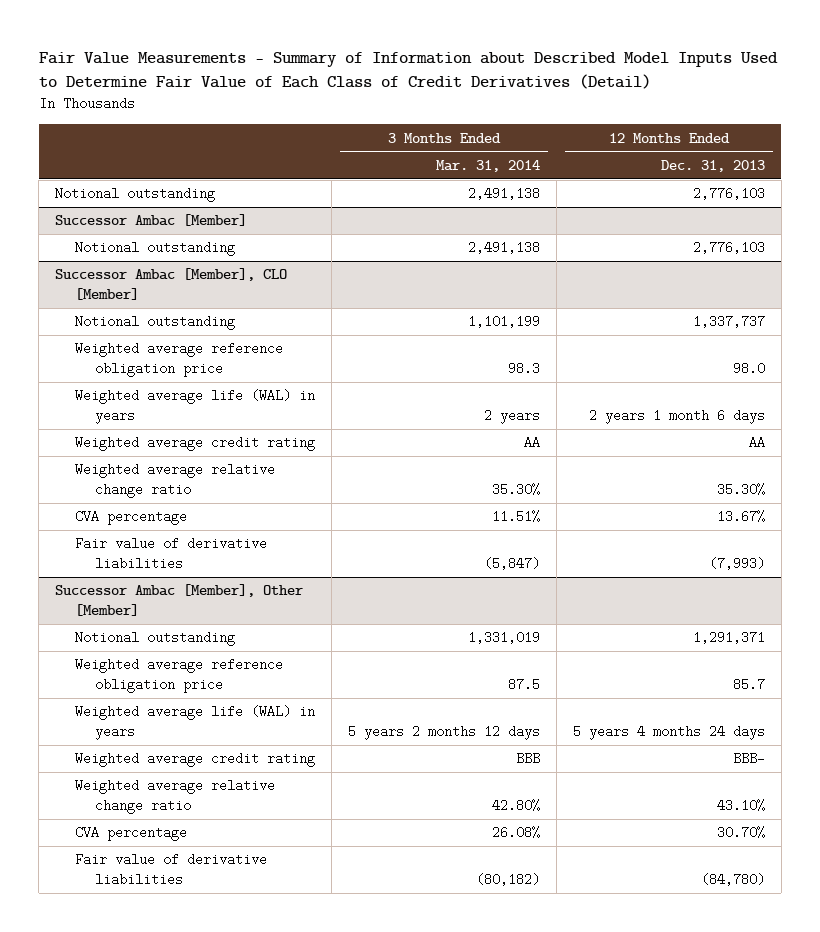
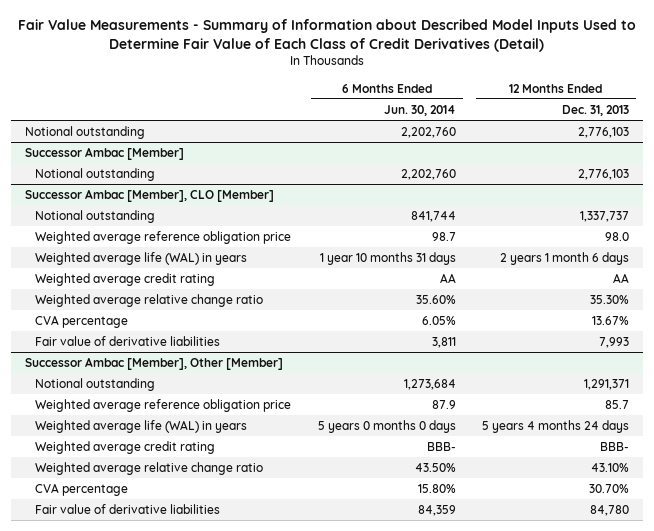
- | 3 Months Ended Mar. 31, 2014 | 12 Months Ended Dec. 31, 2013
+ | 6 Months Ended Jun. 30, 2014 | 12 Months Ended Dec. 31, 2013
@ Successor Ambac [Member], CLO [Member]
- Fair value of derivative liabilities | (5,847) | (7,993)
+ Fair value of derivative liabilities | 3,811 | 7,993
@ Successor Ambac [Member], Other [Member]
- Fair value of derivative liabilities | (80,182) | (84,780)
+ Fair value of derivative liabilities | 84,359 | 84,780

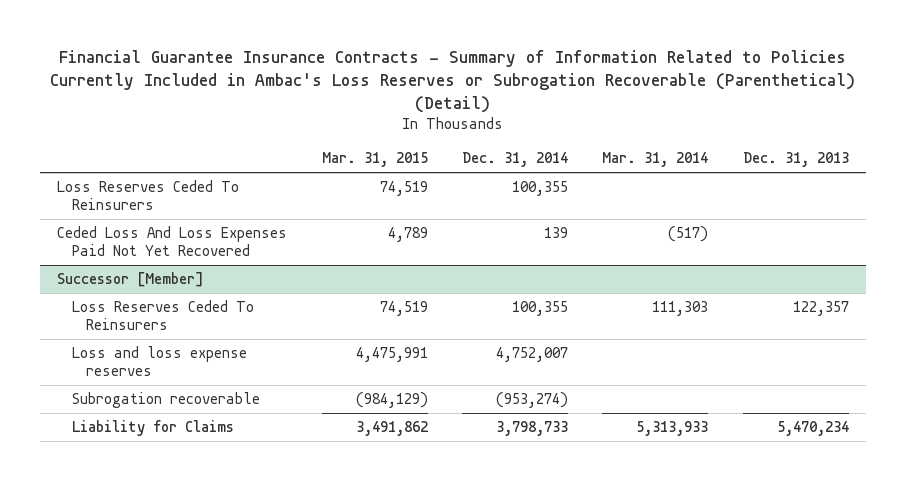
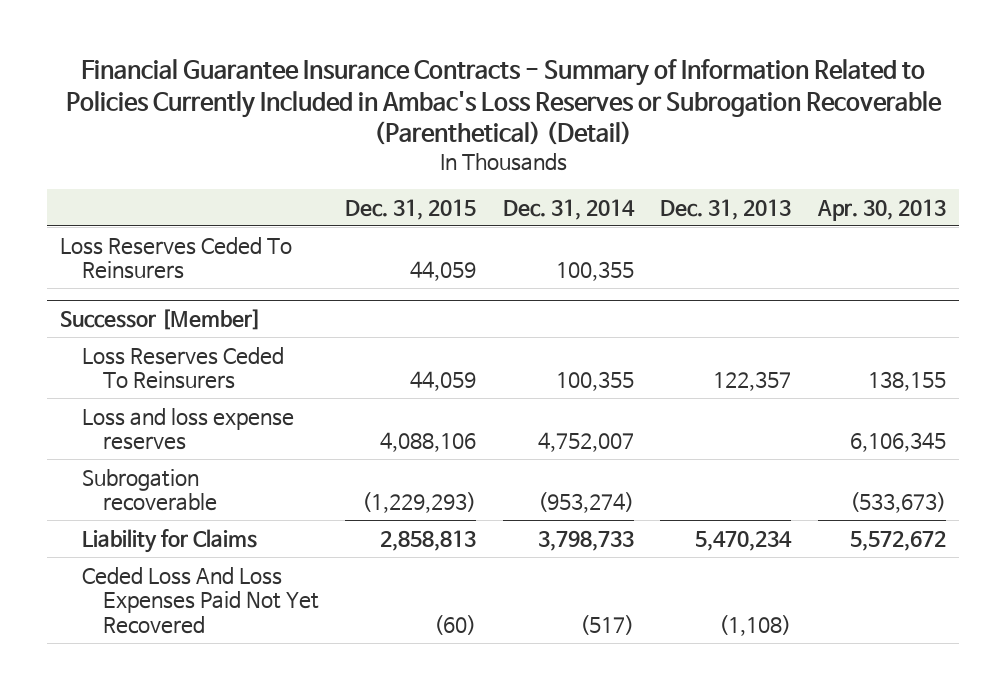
- | Mar. 31, 2015 | Dec. 31, 2014 | Mar. 31, 2014 | Dec. 31, 2013
+ | Dec. 31, 2015 | Dec. 31, 2014 | Dec. 31, 2013 | Apr. 30, 2013
- Ceded Loss And Loss Expenses Paid Not Yet Recovered | 4,789 | 139 | (517) |
@ Successor [Member]
+ Ceded Loss And Loss Expenses Paid Not Yet Recovered | (60) | (517) | (1,108) |

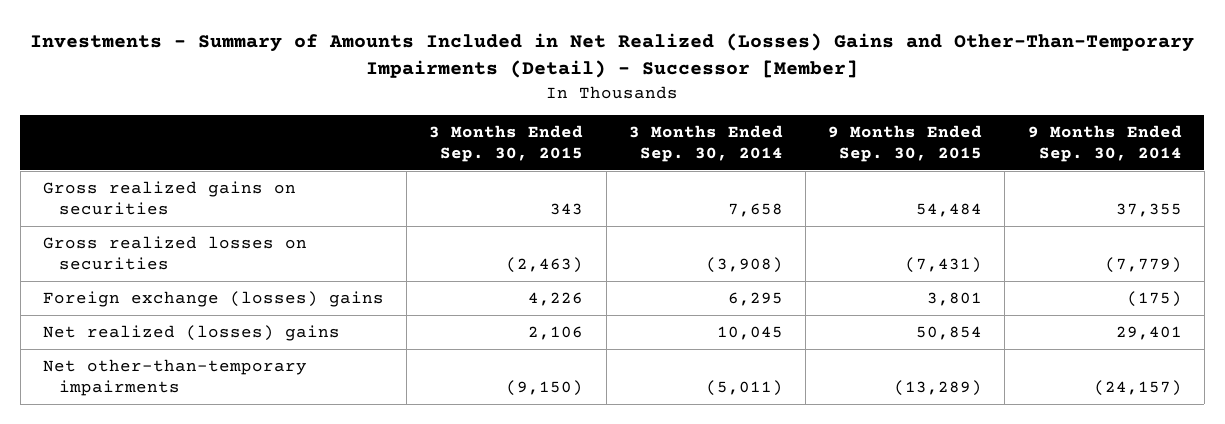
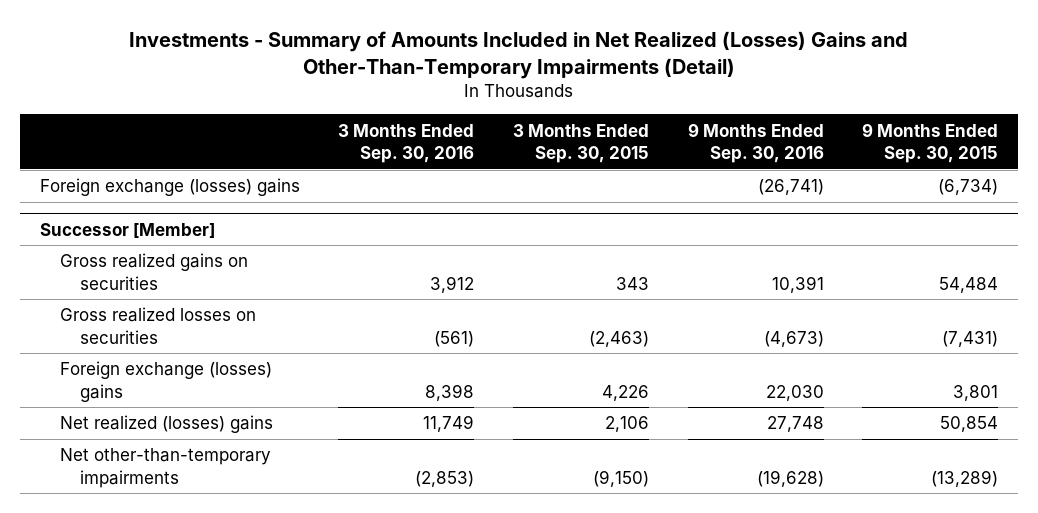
- Investments - Summary of Amounts Included in Net Realized (Losses) Gains and Other-Than-Temporary Impairments (Detail) - Successor [Member]
+ Investments - Summary of Amounts Included in Net Realized (Losses) Gains and Other-Than-Temporary Impairments (Detail)
- | 3 Months Ended Sep. 30, 2015 | 3 Months Ended Sep. 30, 2014 | 9 Months Ended Sep. 30, 2015 | 9 Months Ended Sep. 30, 2014
+ | 3 Months Ended Sep. 30, 2016 | 3 Months Ended Sep. 30, 2015 | 9 Months Ended Sep. 30, 2016 | 9 Months Ended Sep. 30, 2015
+ Foreign exchange (losses) gains | | | (26,741) | (6,734)
+ Successor [Member]

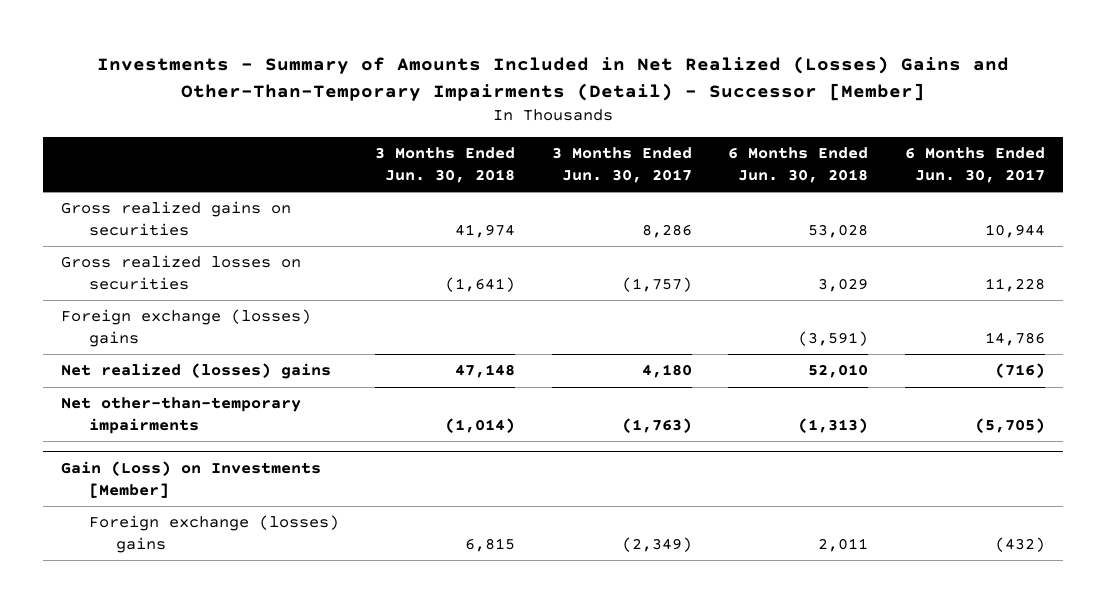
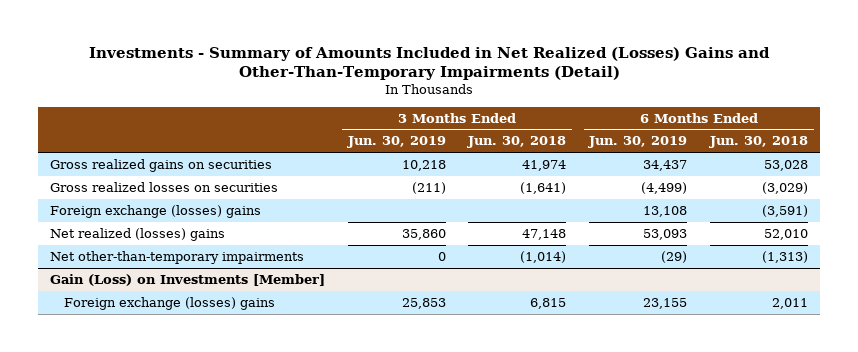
- Investments - Summary of Amounts Included in Net Realized (Losses) Gains and Other-Than-Temporary Impairments (Detail) - Successor [Member]
+ Investments - Summary of Amounts Included in Net Realized (Losses) Gains and Other-Than-Temporary Impairments (Detail)
- | 3 Months Ended Jun. 30, 2018 | 3 Months Ended Jun. 30, 2017 | 6 Months Ended Jun. 30, 2018 | 6 Months Ended Jun. 30, 2017
+ | 3 Months Ended Jun. 30, 2019 | 3 Months Ended Jun. 30, 2018 | 6 Months Ended Jun. 30, 2019 | 6 Months Ended Jun. 30, 2018
- Gross realized losses on securities | (1,641) | (1,757) | 3,029 | 11,228
+ Gross realized losses on securities | (211) | (1,641) | (4,499) | (3,029)

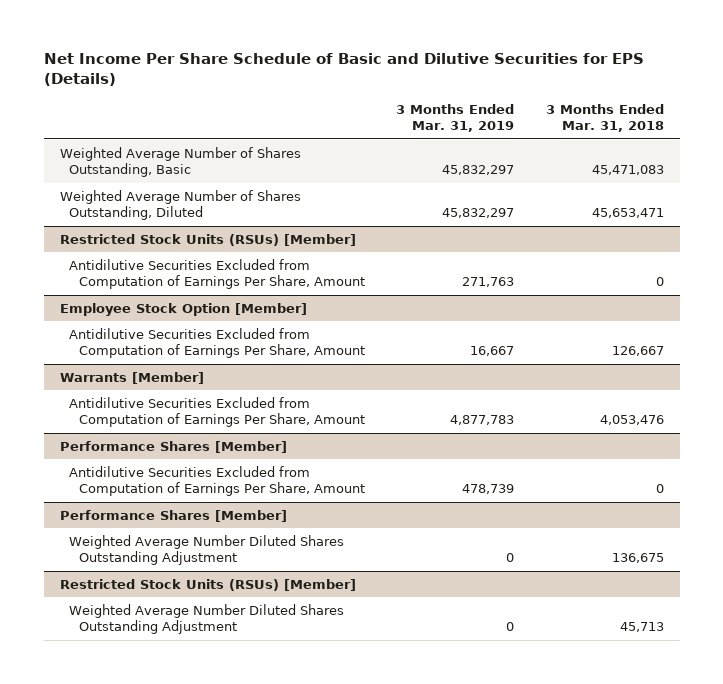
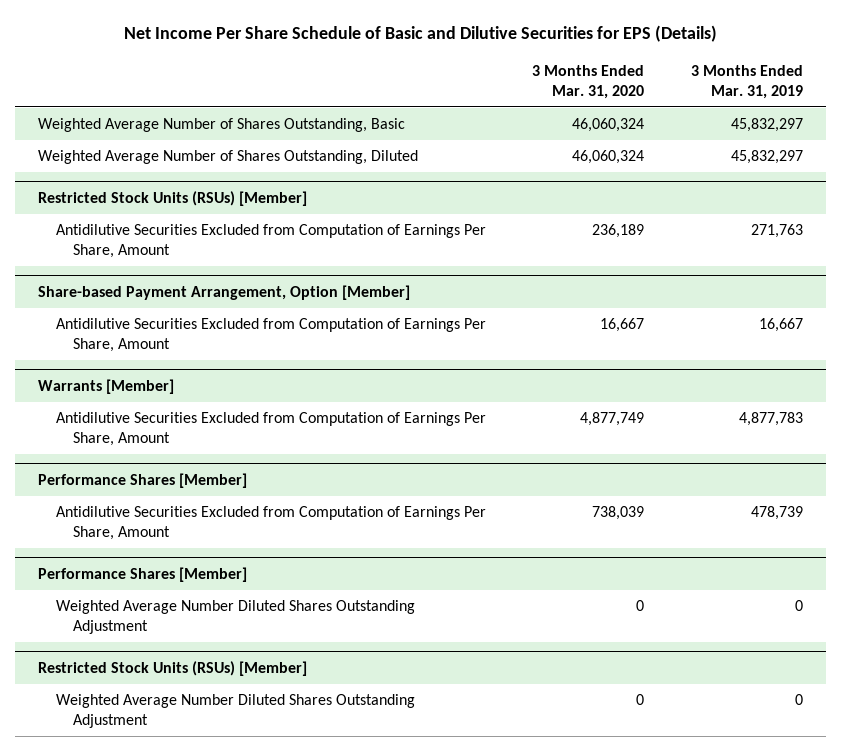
- | 3 Months Ended Mar. 31, 2019 | 3 Months Ended Mar. 31, 2018
+ | 3 Months Ended Mar. 31, 2020 | 3 Months Ended Mar. 31, 2019
- Employee Stock Option [Member]
+ Share-based Payment Arrangement, Option [Member]

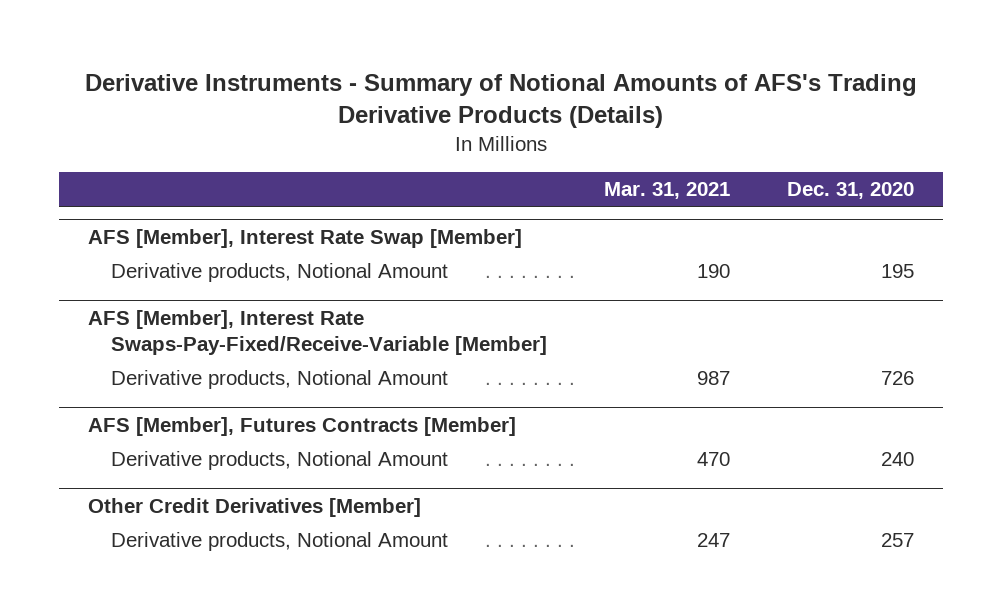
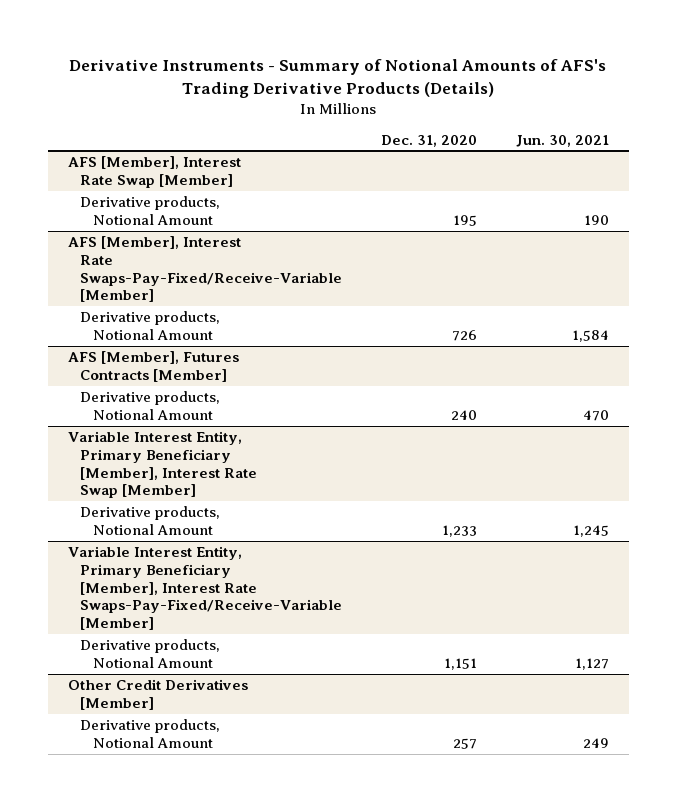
- | Mar. 31, 2021 | Dec. 31, 2020
+ | Dec. 31, 2020 | Jun. 30, 2021
+ Variable Interest Entity, Primary Beneficiary [Member], Interest Rate Swap [Member]
+ Derivative products, Notional Amount | 1,233 | 1,245
+ Variable Interest Entity, Primary Beneficiary [Member], Interest Rate Swaps-Pay-Fixed/Receive-Variable [Member]
+ Derivative products, Notional Amount | 1,151 | 1,127

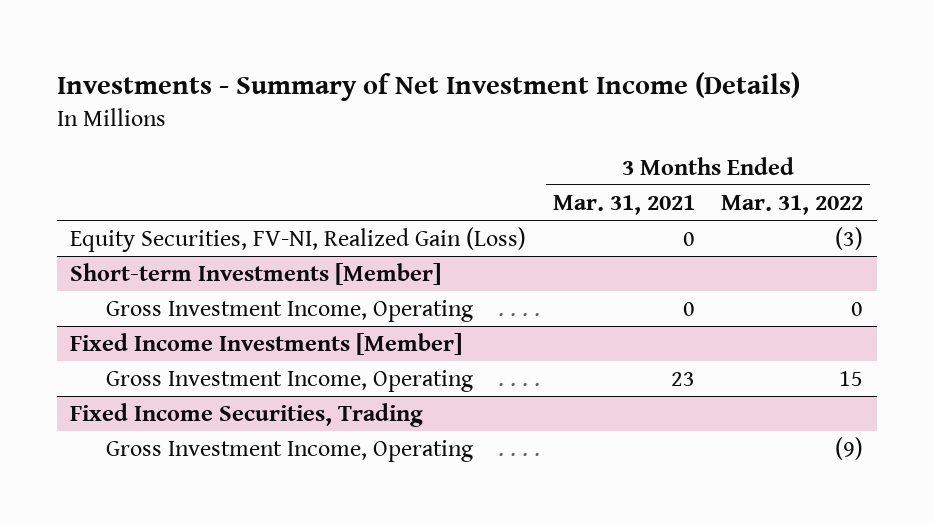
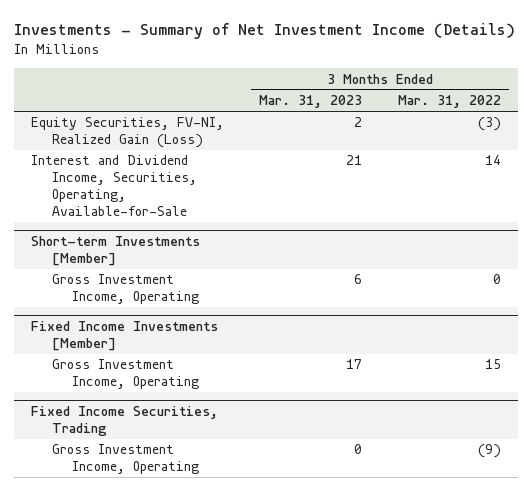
- | 3 Months Ended Mar. 31, 2021 | 3 Months Ended Mar. 31, 2022
+ | 3 Months Ended Mar. 31, 2023 | 3 Months Ended Mar. 31, 2022
+ Interest and Dividend Income, Securities, Operating, Available-for-Sale | 21 | 14

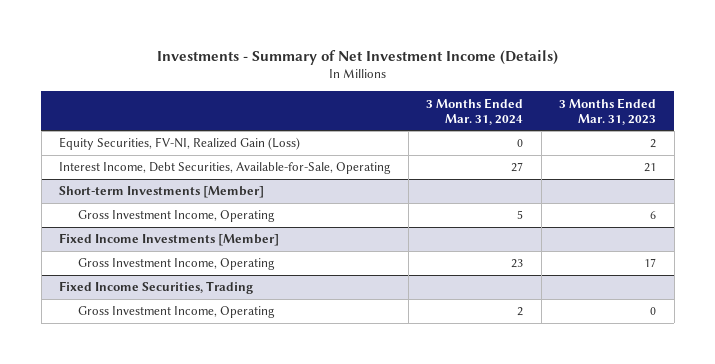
- | 3 Months Ended Mar. 31, 2023 | 3 Months Ended Mar. 31, 2022
+ | 3 Months Ended Mar. 31, 2024 | 3 Months Ended Mar. 31, 2023
- Interest and Dividend Income, Securities, Operating, Available-for-Sale | 21 | 14
+ Interest Income, Debt Securities, Available-for-Sale, Operating | 27 | 21

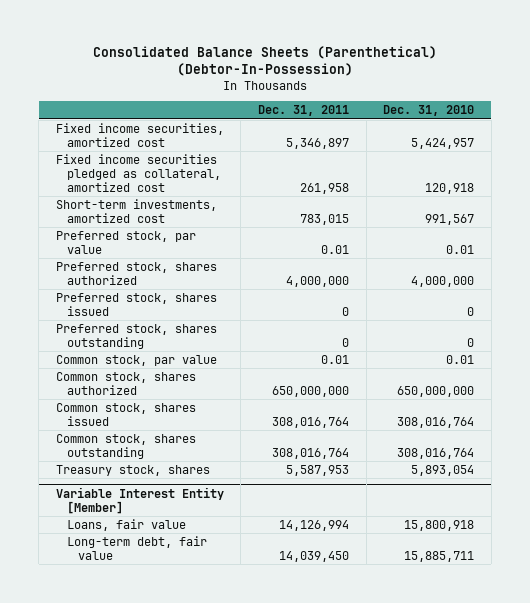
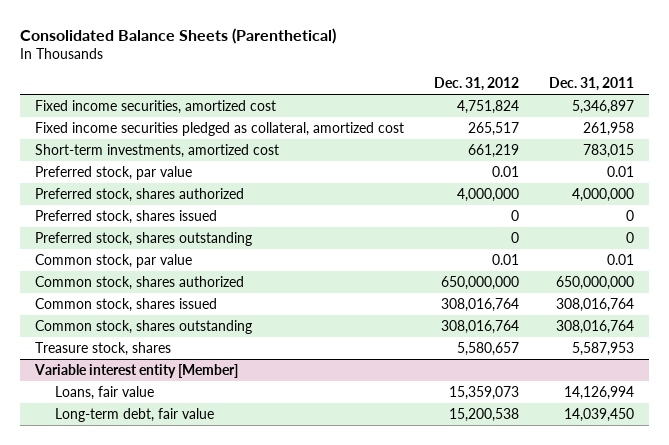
- Consolidated Balance Sheets (Parenthetical) (Debtor-In-Possession)
+ Consolidated Balance Sheets (Parenthetical)
- | Dec. 31, 2011 | Dec. 31, 2010
+ | Dec. 31, 2012 | Dec. 31, 2011
- Treasury stock, shares | 5,587,953 | 5,893,054
- Variable Interest Entity [Member]
+ Treasure stock, shares | 5,580,657 | 5,587,953
+ Variable interest entity [Member]

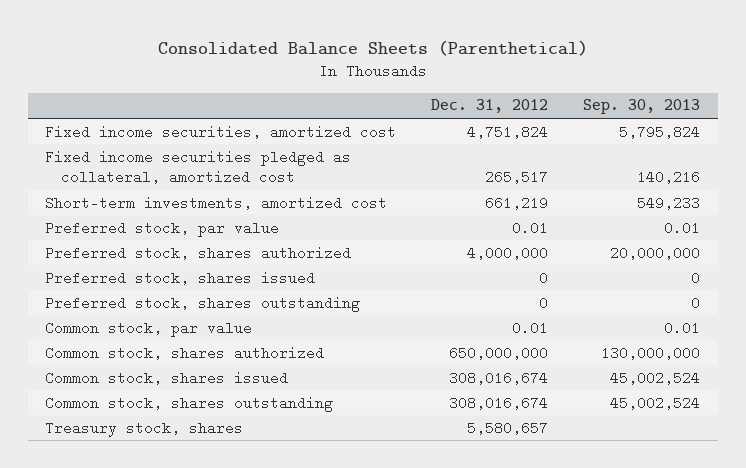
- | Dec. 31, 2012 | Dec. 31, 2011
+ | Dec. 31, 2012 | Sep. 30, 2013
- Common stock, shares issued | 308,016,764 | 308,016,764
- Common stock, shares outstanding | 308,016,764 | 308,016,764
- Treasure stock, shares | 5,580,657 | 5,587,953
- Variable interest entity [Member]
- Loans, fair value | 15,359,073 | 14,126,994
- Long-term debt, fair value | 15,200,538 | 14,039,450
+ Common stock, shares issued | 308,016,674 | 45,002,524
+ Common stock, shares outstanding | 308,016,674 | 45,002,524
+ Treasury stock, shares | 5,580,657 |

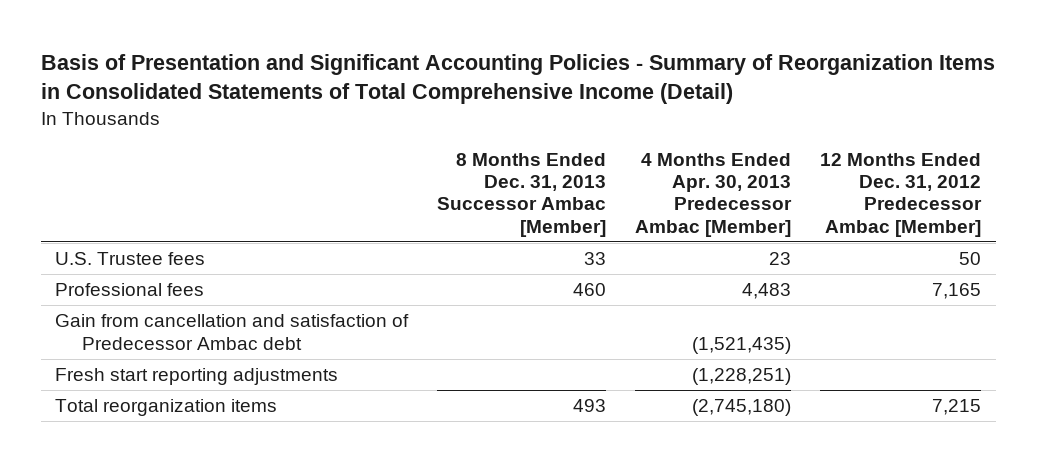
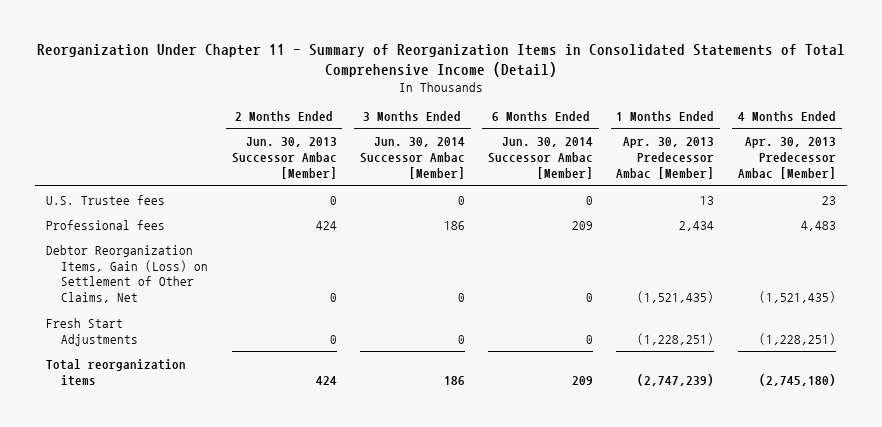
- Basis of Presentation and Significant Accounting Policies - Summary of Reorganization Items in Consolidated Statements of Total Comprehensive Income (Detail)
+ Reorganization Under Chapter 11 - Summary of Reorganization Items in Consolidated Statements of Total Comprehensive Income (Detail)
- | 8 Months Ended Dec. 31, 2013 Successor Ambac [Member] | 4 Months Ended Apr. 30, 2013 Predecessor Ambac [Member] | 12 Months Ended Dec. 31, 2012 Predecessor Ambac [Member]
+ | 2 Months Ended Jun. 30, 2013 Successor Ambac [Member] | 3 Months Ended Jun. 30, 2014 Successor Ambac [Member] | 6 Months Ended Jun. 30, 2014 Successor Ambac [Member] | 1 Months Ended Apr. 30, 2013 Predecessor Ambac [Member] | 4 Months Ended Apr. 30, 2013 Predecessor Ambac [Member]
- Gain from cancellation and satisfaction of Predecessor Ambac debt | | (1,521,435) |
- Fresh start reporting adjustments | | (1,228,251) |
+ Debtor Reorganization Items, Gain (Loss) on Settlement of Other Claims, Net | 0 | 0 | 0 | (1,521,435) | (1,521,435)
+ Fresh Start Adjustments | 0 | 0 | 0 | (1,228,251) | (1,228,251)

